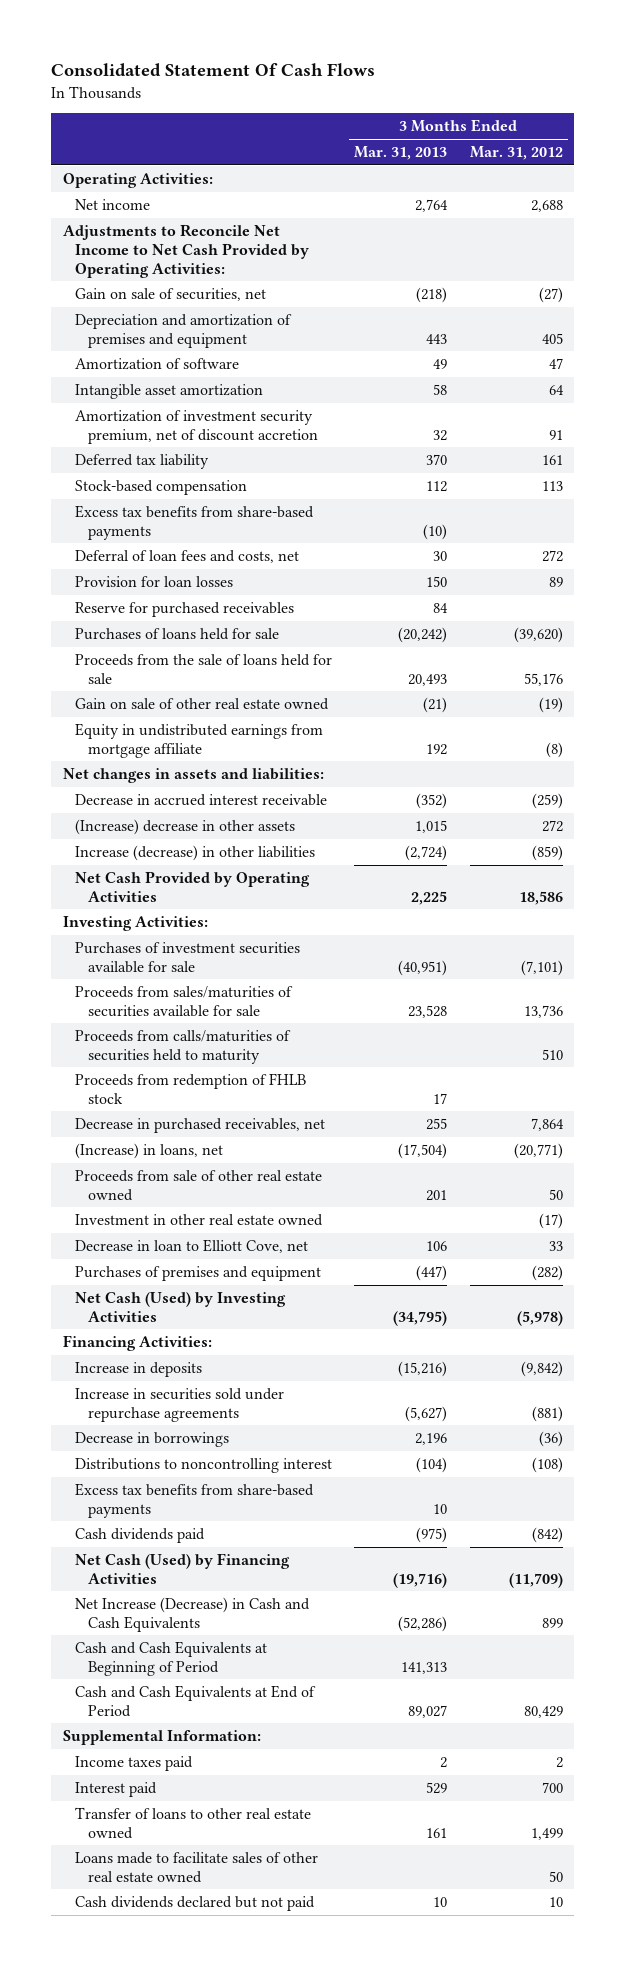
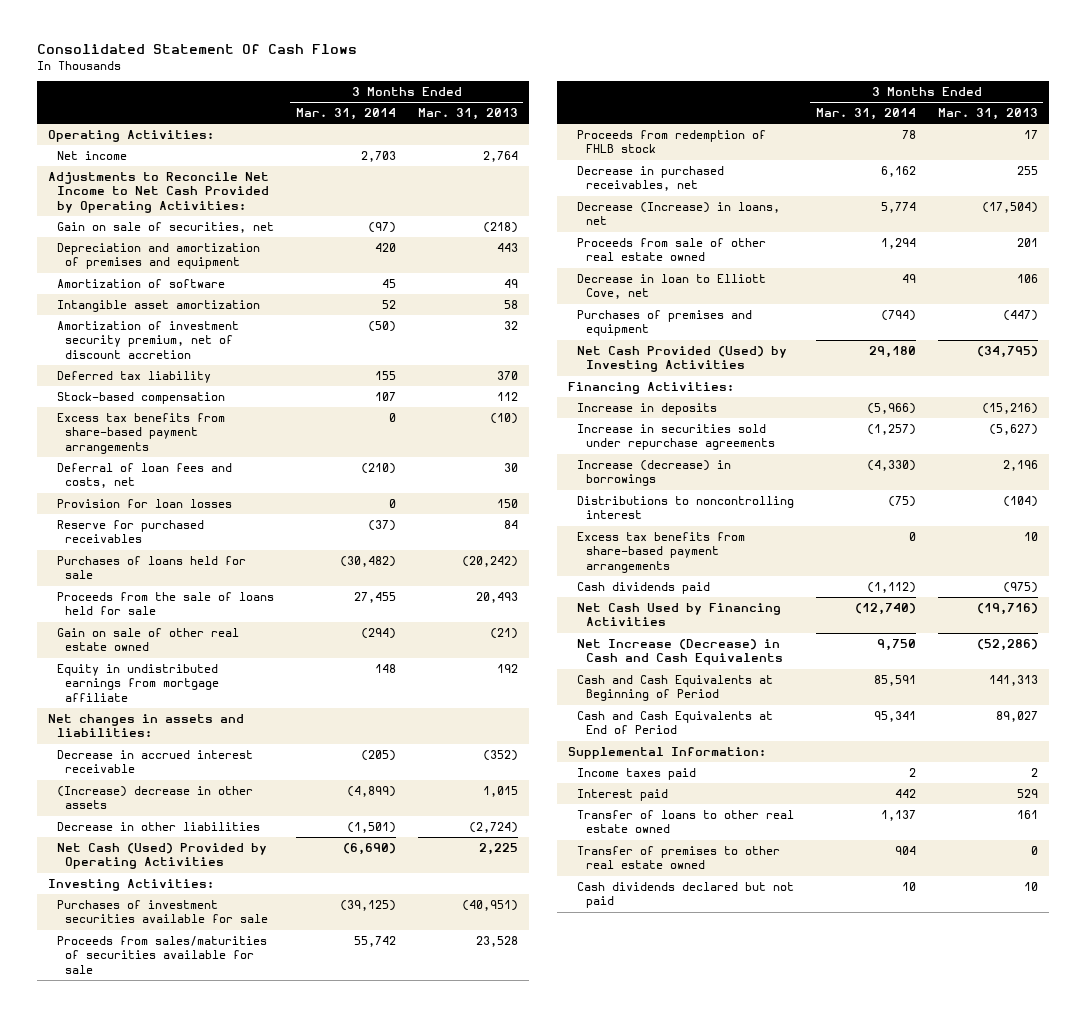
- | 3 Months Ended Mar. 31, 2013 | 3 Months Ended Mar. 31, 2012
+ | 3 Months Ended Mar. 31, 2014 | 3 Months Ended Mar. 31, 2013
- Excess tax benefits from share-based payments | (10) |
+ Excess tax benefits from share-based payment arrangements | 0 | (10)
- Increase (decrease) in other liabilities | (2,724) | (859)
- Net Cash Provided by Operating Activities | 2,225 | 18,586
+ Decrease in other liabilities | (1,501) | (2,724)
+ Net Cash (Used) Provided by Operating Activities | (6,690) | 2,225
- Proceeds from calls/maturities of securities held to maturity | | 510
- (Increase) in loans, net | (17,504) | (20,771)
+ Decrease (Increase) in loans, net | 5,774 | (17,504)
- Investment in other real estate owned | | (17)
- Net Cash (Used) by Investing Activities | (34,795) | (5,978)
+ Net Cash Provided (Used) by Investing Activities | 29,180 | (34,795)
- Decrease in borrowings | 2,196 | (36)
+ Increase (decrease) in borrowings | (4,330) | 2,196
- Excess tax benefits from share-based payments | 10 |
+ Excess tax benefits from share-based payment arrangements | 0 | 10
- Net Cash (Used) by Financing Activities | (19,716) | (11,709)
+ Net Cash Used by Financing Activities | (12,740) | (19,716)
- Loans made to facilitate sales of other real estate owned | | 50
+ Transfer of premises to other real estate owned | 904 | 0

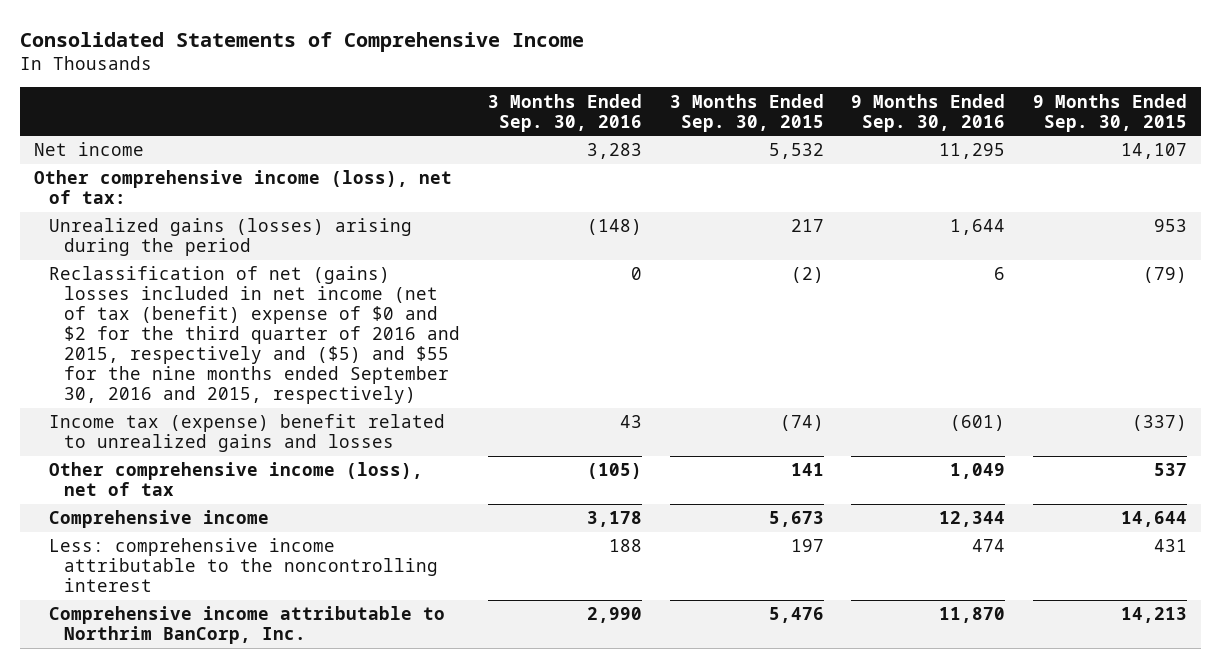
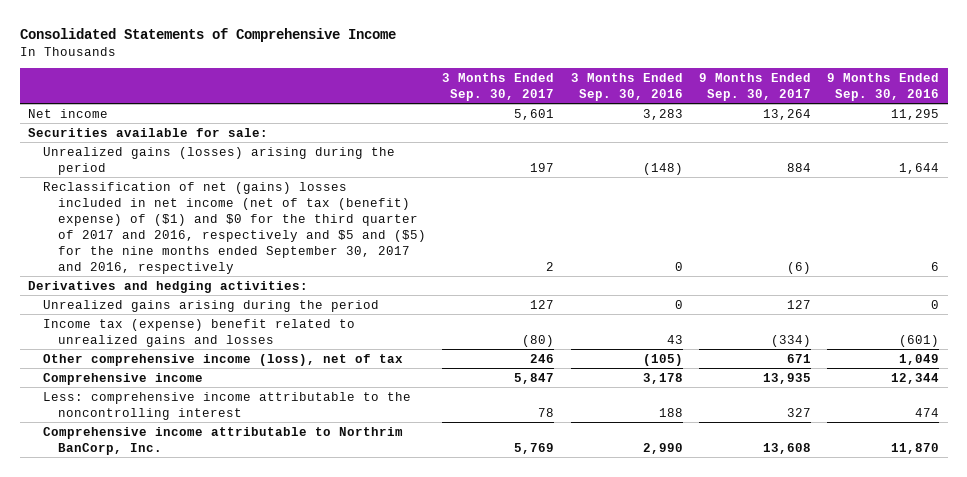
- | 3 Months Ended Sep. 30, 2016 | 3 Months Ended Sep. 30, 2015 | 9 Months Ended Sep. 30, 2016 | 9 Months Ended Sep. 30, 2015
+ | 3 Months Ended Sep. 30, 2017 | 3 Months Ended Sep. 30, 2016 | 9 Months Ended Sep. 30, 2017 | 9 Months Ended Sep. 30, 2016
- Other comprehensive income (loss), net of tax:
+ Securities available for sale:
- Reclassification of net (gains) losses included in net income (net of tax (benefit) expense of $0 and $2 for the third quarter of 2016 and 2015, respectively and ($5) and $55 for the nine months ended September 30, 2016 and 2015, respectively) | 0 | (2) | 6 | (79)
+ Reclassification of net (gains) losses included in net income (net of tax (benefit) expense) of ($1) and $0 for the third quarter of 2017 and 2016, respectively and $5 and ($5) for the nine months ended September 30, 2017 and 2016, respectively | 2 | 0 | (6) | 6
+ Derivatives and hedging activities:
+ Unrealized gains arising during the period | 127 | 0 | 127 | 0

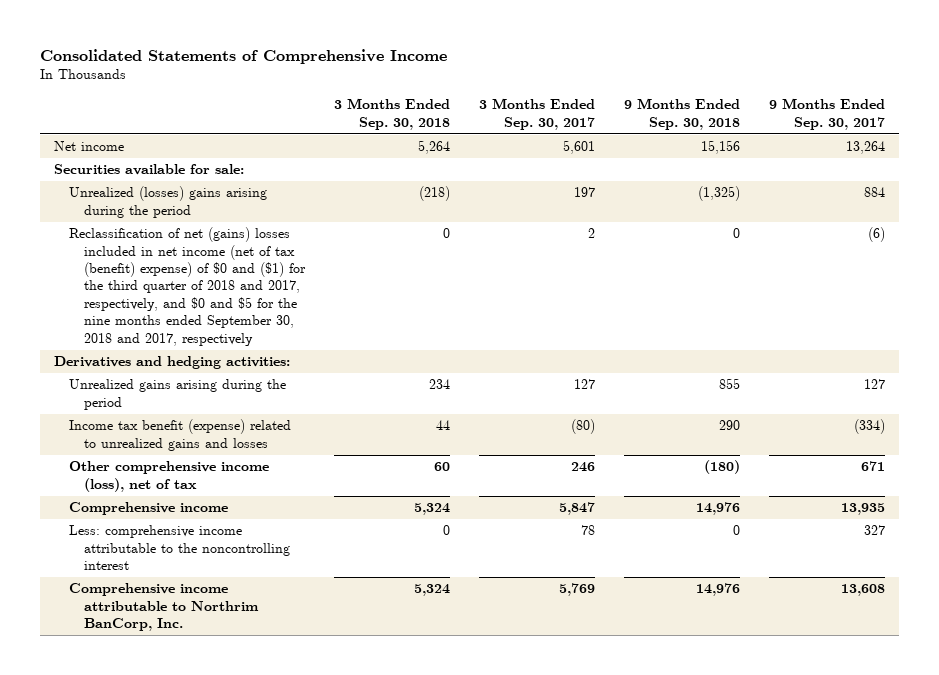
- | 3 Months Ended Sep. 30, 2017 | 3 Months Ended Sep. 30, 2016 | 9 Months Ended Sep. 30, 2017 | 9 Months Ended Sep. 30, 2016
+ | 3 Months Ended Sep. 30, 2018 | 3 Months Ended Sep. 30, 2017 | 9 Months Ended Sep. 30, 2018 | 9 Months Ended Sep. 30, 2017
- Unrealized gains (losses) arising during the period | 197 | (148) | 884 | 1,644
- Reclassification of net (gains) losses included in net income (net of tax (benefit) expense) of ($1) and $0 for the third quarter of 2017 and 2016, respectively and $5 and ($5) for the nine months ended September 30, 2017 and 2016, respectively | 2 | 0 | (6) | 6
+ Unrealized (losses) gains arising during the period | (218) | 197 | (1,325) | 884
+ Reclassification of net (gains) losses included in net income (net of tax (benefit) expense) of $0 and ($1) for the third quarter of 2018 and 2017, respectively, and $0 and $5 for the nine months ended September 30, 2018 and 2017, respectively | 0 | 2 | 0 | (6)
- Income tax (expense) benefit related to unrealized gains and losses | (80) | 43 | (334) | (601)
+ Income tax benefit (expense) related to unrealized gains and losses | 44 | (80) | 290 | (334)

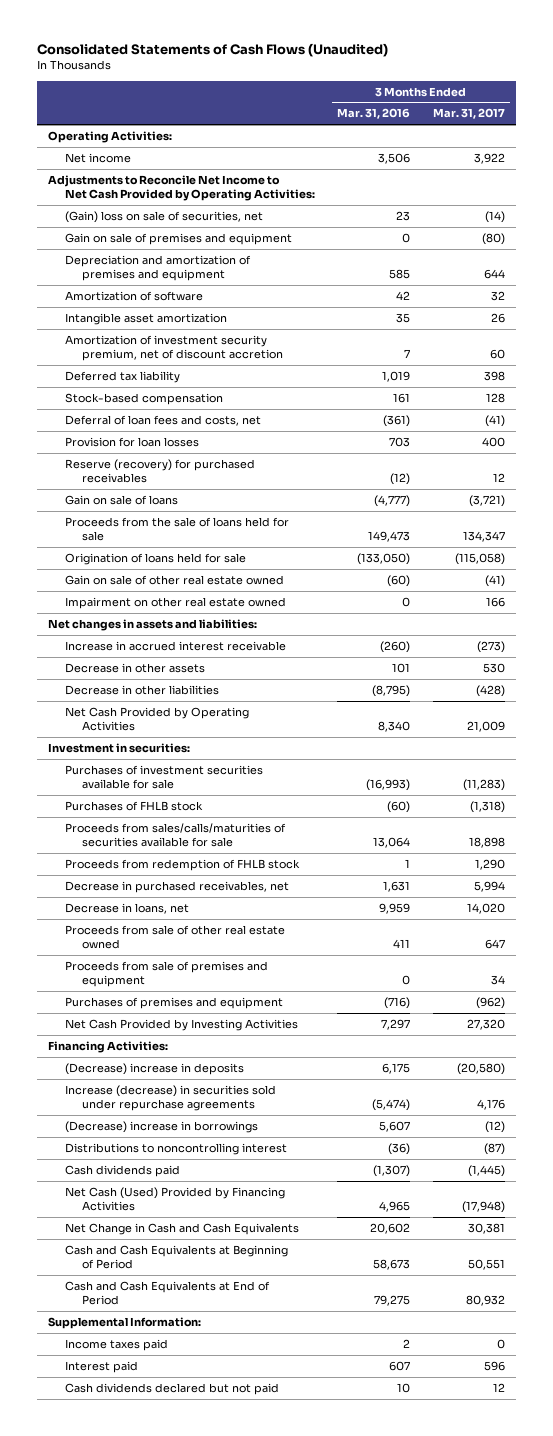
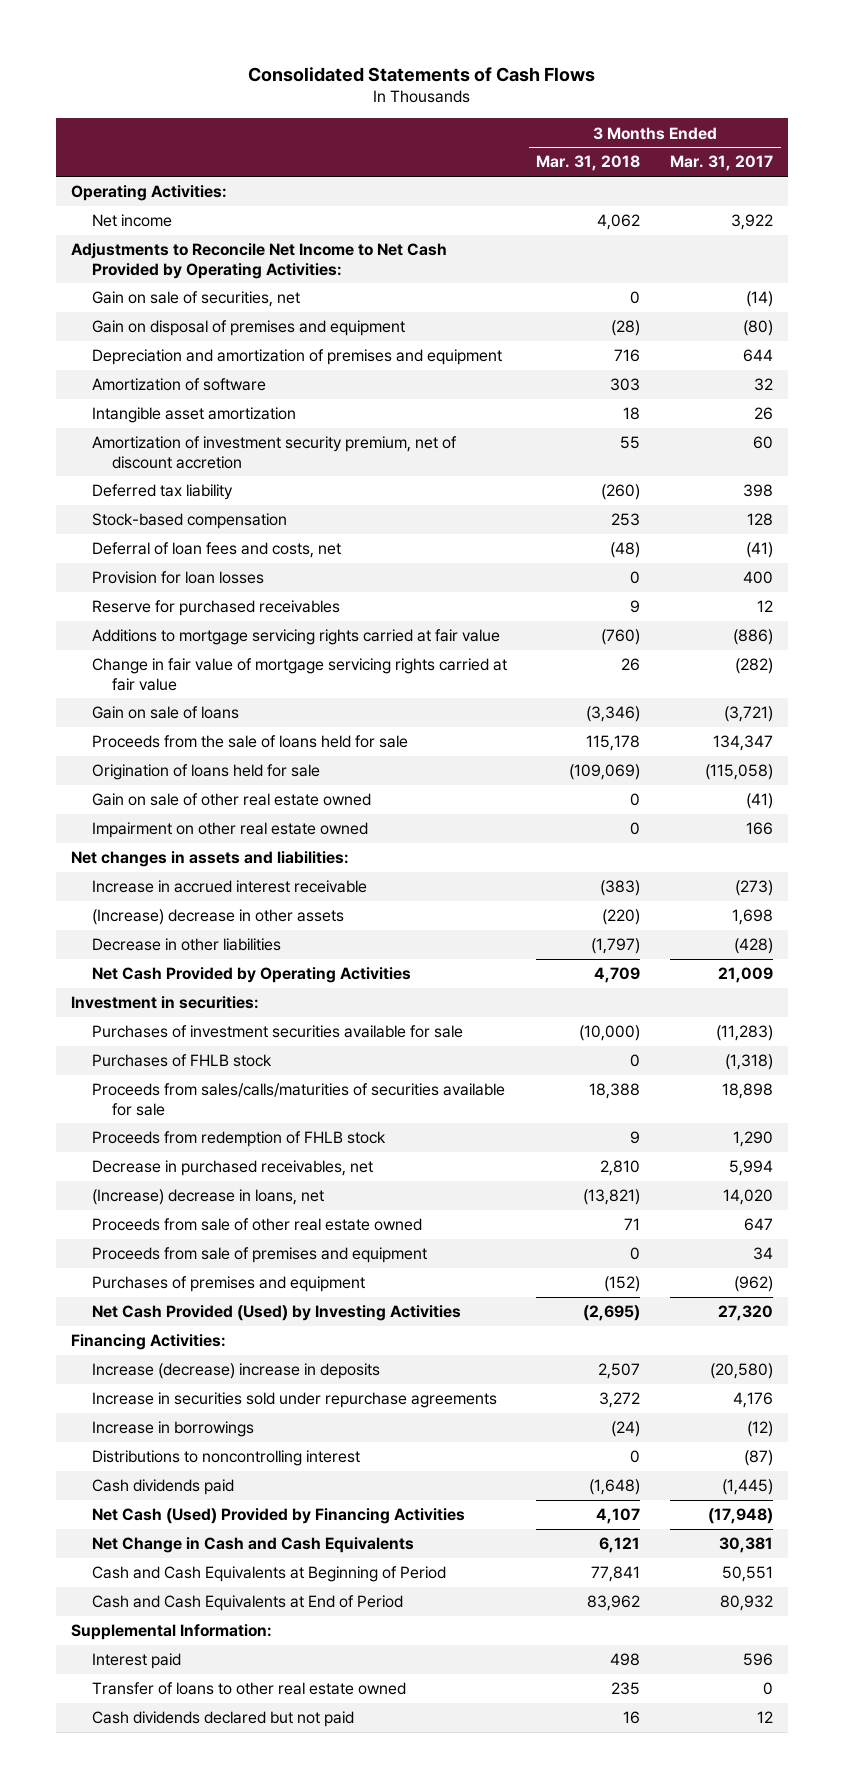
- Consolidated Statements of Cash Flows (Unaudited)
+ Consolidated Statements of Cash Flows
- | 3 Months Ended Mar. 31, 2016 | 3 Months Ended Mar. 31, 2017
+ | 3 Months Ended Mar. 31, 2018 | 3 Months Ended Mar. 31, 2017
- (Gain) loss on sale of securities, net | 23 | (14)
- Gain on sale of premises and equipment | 0 | (80)
+ Gain on sale of securities, net | 0 | (14)
+ Gain on disposal of premises and equipment | (28) | (80)
- Reserve (recovery) for purchased receivables | (12) | 12
+ Reserve for purchased receivables | 9 | 12
+ Additions to mortgage servicing rights carried at fair value | (760) | (886)
+ Change in fair value of mortgage servicing rights carried at fair value | 26 | (282)
- Decrease in other assets | 101 | 530
+ (Increase) decrease in other assets | (220) | 1,698
- Decrease in loans, net | 9,959 | 14,020
+ (Increase) decrease in loans, net | (13,821) | 14,020
- Net Cash Provided by Investing Activities | 7,297 | 27,320
+ Net Cash Provided (Used) by Investing Activities | (2,695) | 27,320
- (Decrease) increase in deposits | 6,175 | (20,580)
- Increase (decrease) in securities sold under repurchase agreements | (5,474) | 4,176
- (Decrease) increase in borrowings | 5,607 | (12)
+ Increase (decrease) increase in deposits | 2,507 | (20,580)
+ Increase in securities sold under repurchase agreements | 3,272 | 4,176
+ Increase in borrowings | (24) | (12)
- Income taxes paid | 2 | 0
+ Transfer of loans to other real estate owned | 235 | 0

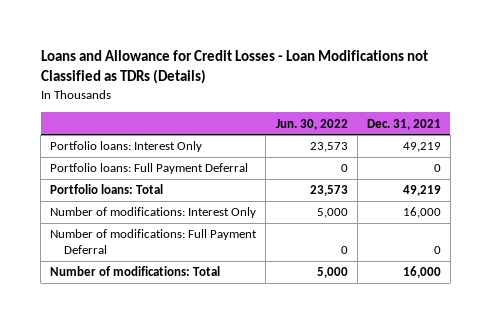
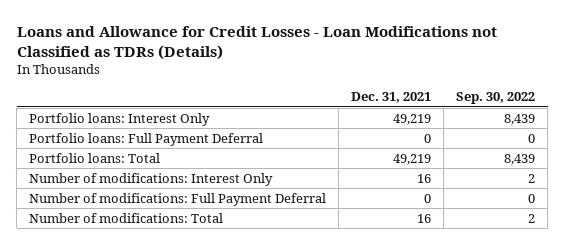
- | Jun. 30, 2022 | Dec. 31, 2021
+ | Dec. 31, 2021 | Sep. 30, 2022
- Number of modifications: Interest Only | 5,000 | 16,000
+ Number of modifications: Interest Only | 16 | 2
- Number of modifications: Total | 5,000 | 16,000
+ Number of modifications: Total | 16 | 2

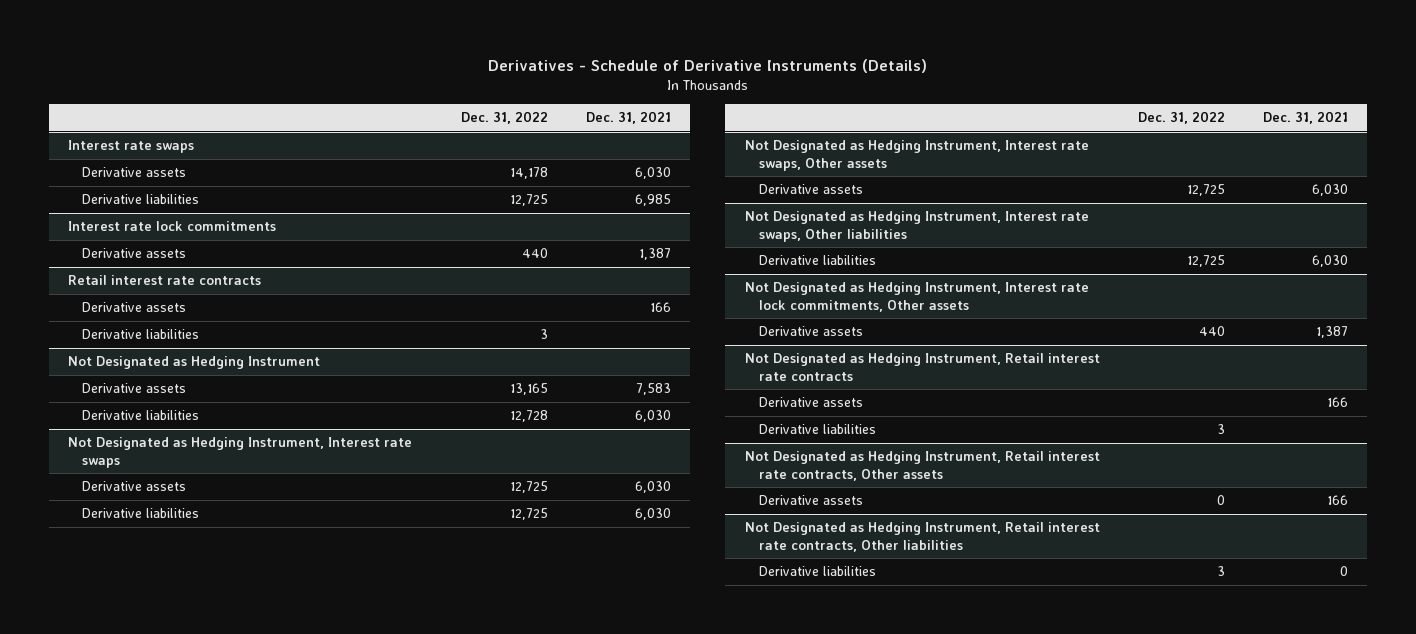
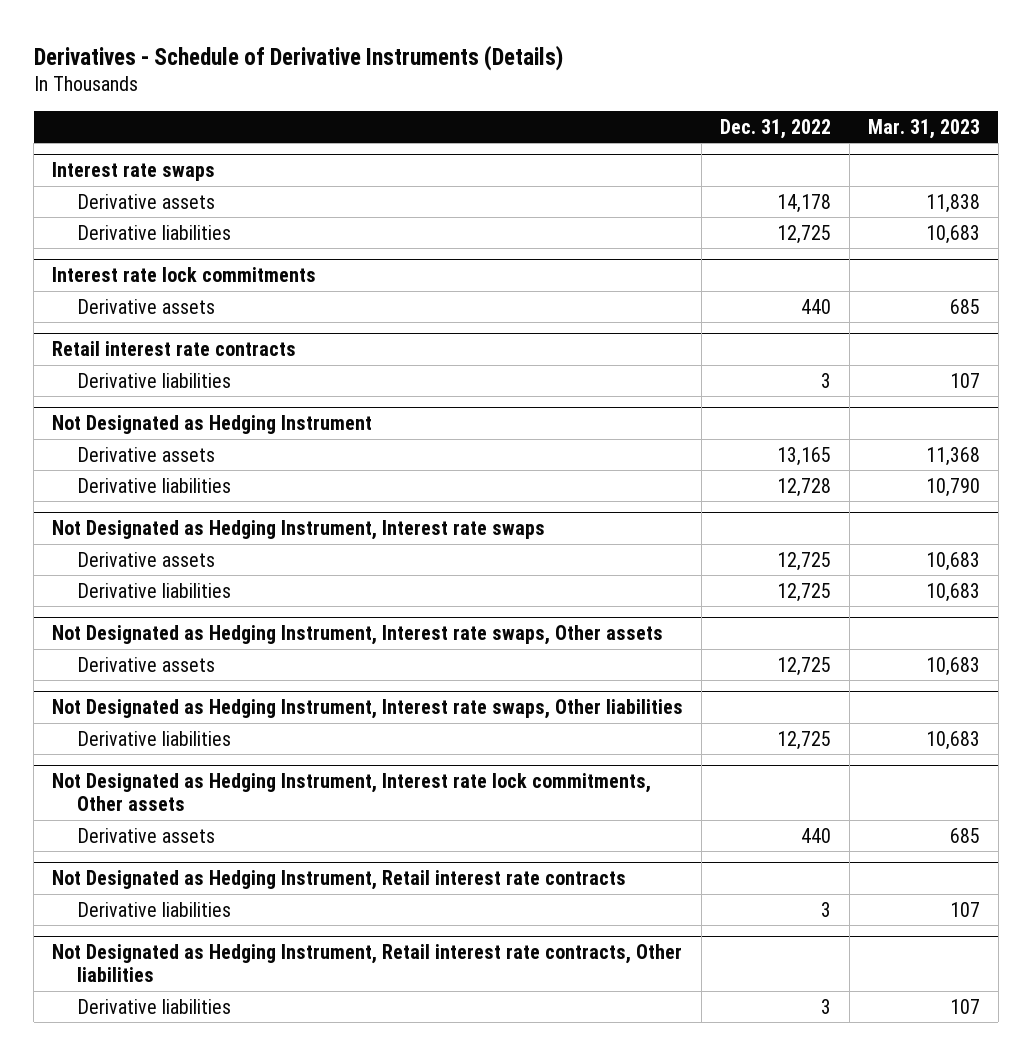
- | Dec. 31, 2022 | Dec. 31, 2021
+ | Dec. 31, 2022 | Mar. 31, 2023
@ Retail interest rate contracts
- Derivative assets | | 166
@ Not Designated as Hedging Instrument, Retail interest rate contracts
- Derivative assets | | 166
- Not Designated as Hedging Instrument, Retail interest rate contracts, Other assets
- Derivative assets | 0 | 166

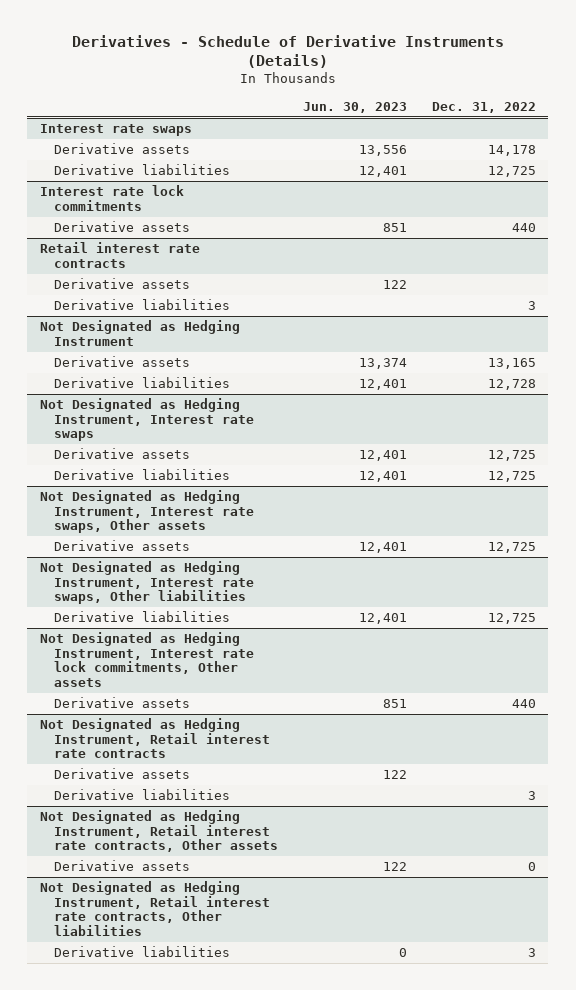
- | Dec. 31, 2022 | Mar. 31, 2023
+ | Jun. 30, 2023 | Dec. 31, 2022
@ Retail interest rate contracts
+ Derivative assets | 122 |
@ Not Designated as Hedging Instrument, Retail interest rate contracts
+ Derivative assets | 122 |
+ Not Designated as Hedging Instrument, Retail interest rate contracts, Other assets
+ Derivative assets | 122 | 0

